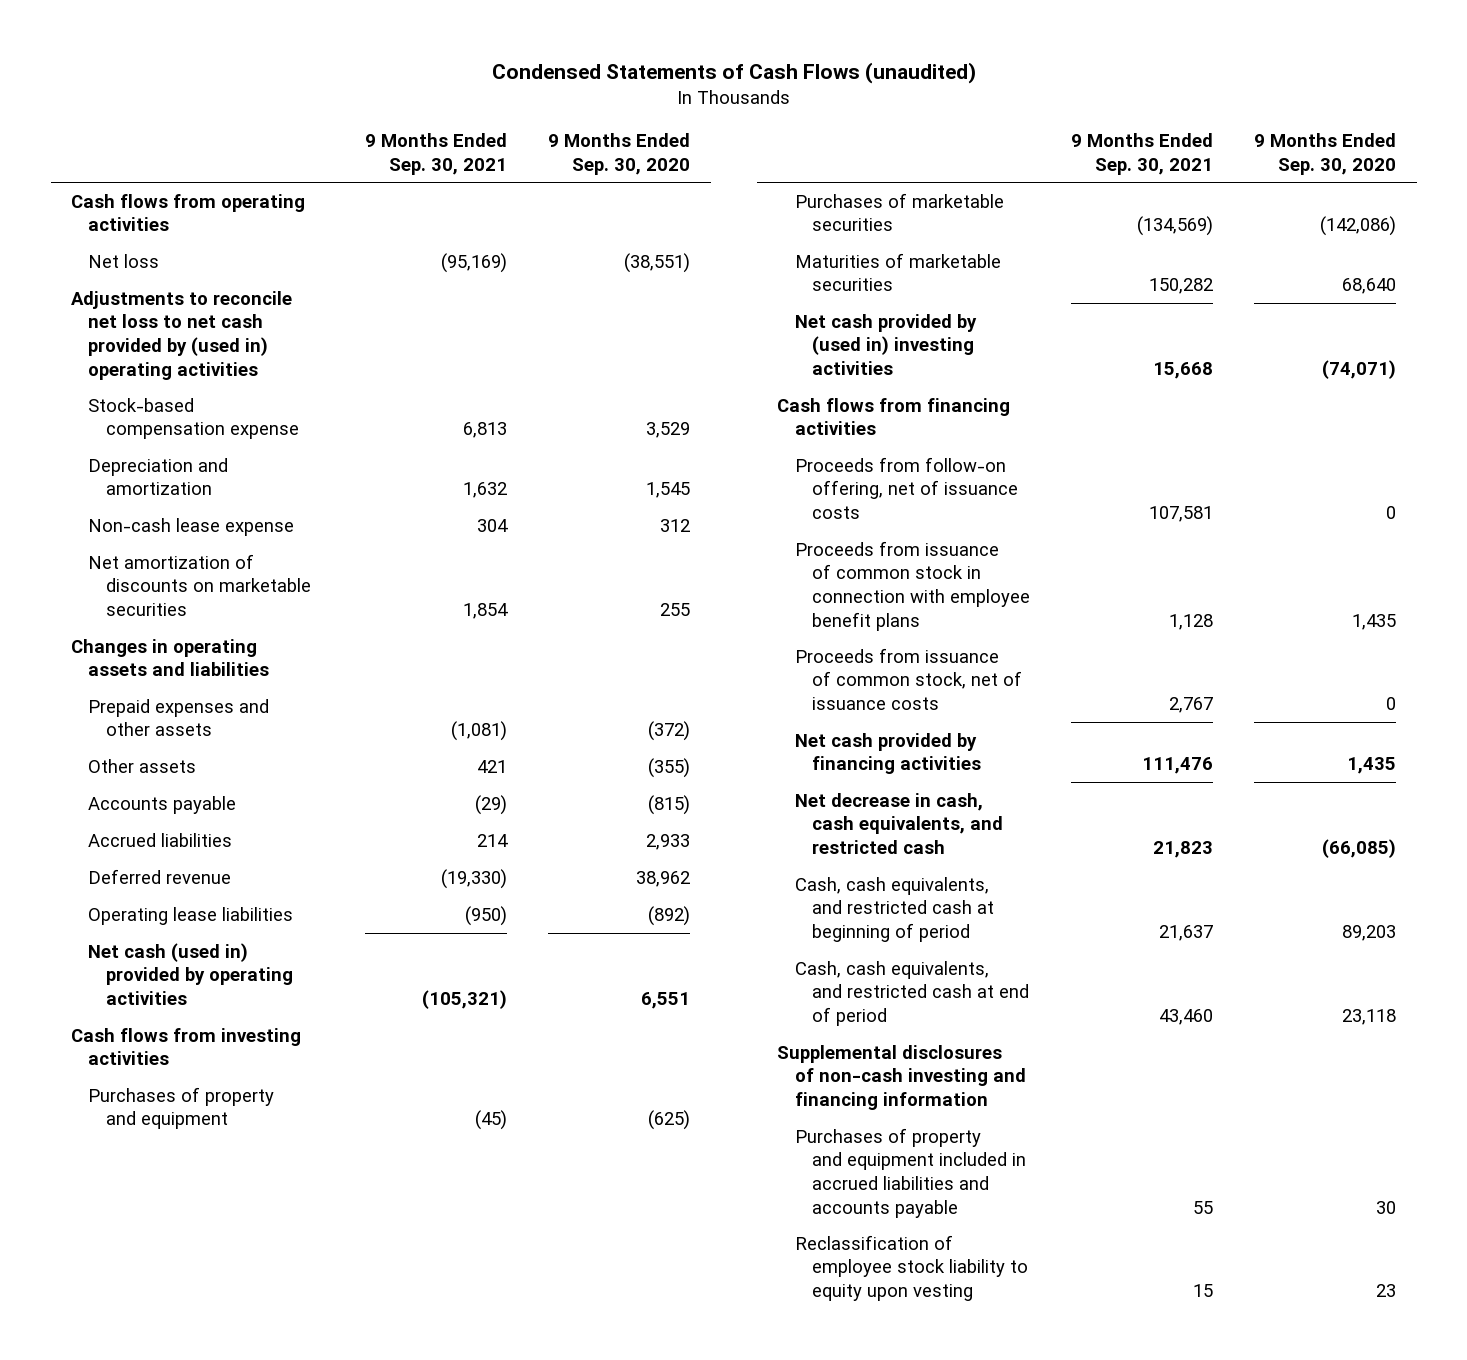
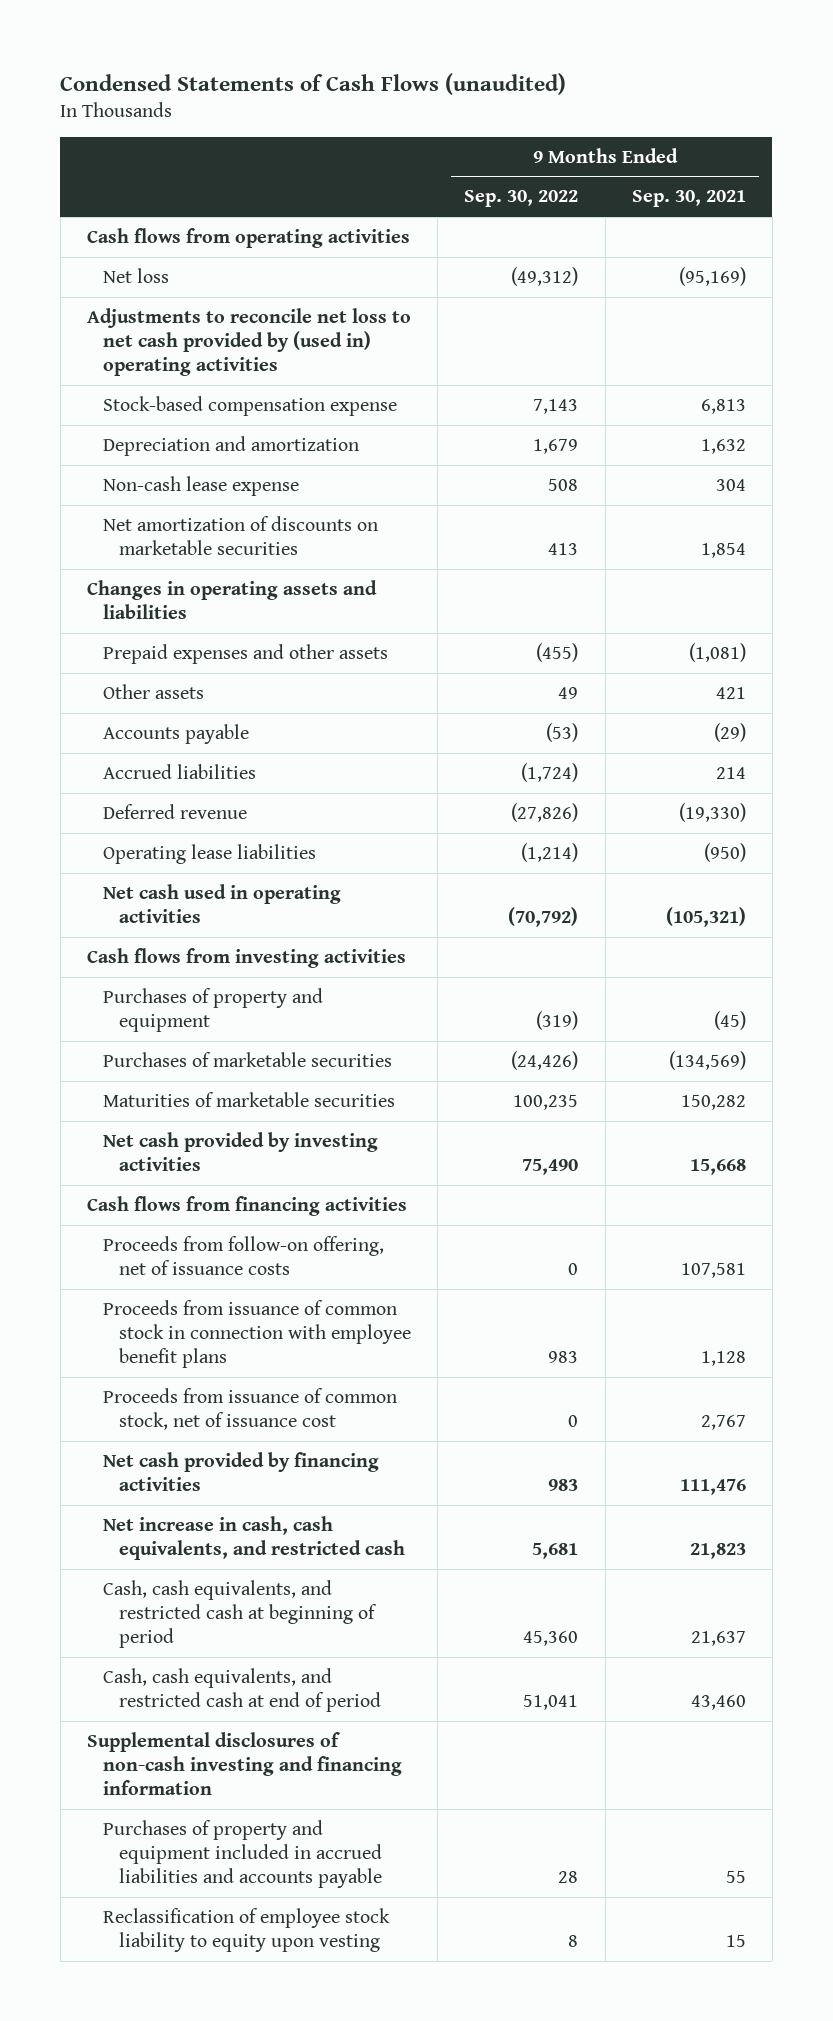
- | 9 Months Ended Sep. 30, 2021 | 9 Months Ended Sep. 30, 2020
+ | 9 Months Ended Sep. 30, 2022 | 9 Months Ended Sep. 30, 2021
- Net cash (used in) provided by operating activities | (105,321) | 6,551
+ Net cash used in operating activities | (70,792) | (105,321)
- Net cash provided by (used in) investing activities | 15,668 | (74,071)
+ Net cash provided by investing activities | 75,490 | 15,668
- Proceeds from issuance of common stock, net of issuance costs | 2,767 | 0
+ Proceeds from issuance of common stock, net of issuance cost | 0 | 2,767
- Net decrease in cash, cash equivalents, and restricted cash | 21,823 | (66,085)
+ Net increase in cash, cash equivalents, and restricted cash | 5,681 | 21,823

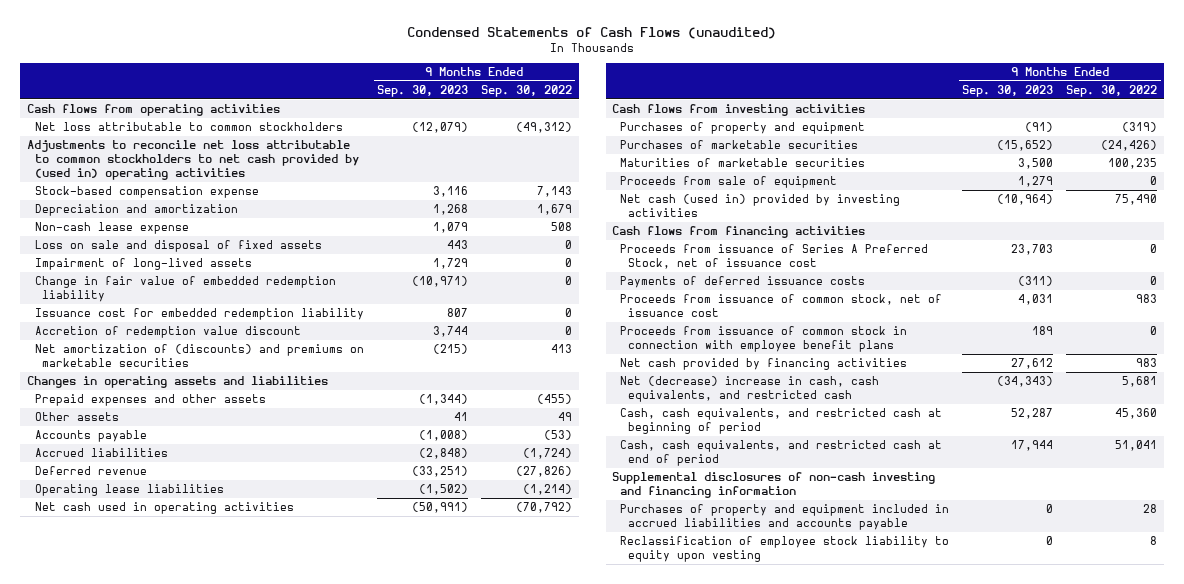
- | 9 Months Ended Sep. 30, 2022 | 9 Months Ended Sep. 30, 2021
+ | 9 Months Ended Sep. 30, 2023 | 9 Months Ended Sep. 30, 2022
- Net loss | (49,312) | (95,169)
- Adjustments to reconcile net loss to net cash provided by (used in) operating activities
+ Net loss attributable to common stockholders | (12,079) | (49,312)
+ Adjustments to reconcile net loss attributable to common stockholders to net cash provided by (used in) operating activities
- Net amortization of discounts on marketable securities | 413 | 1,854
+ Loss on sale and disposal of fixed assets | 443 | 0
+ Impairment of long-lived assets | 1,729 | 0
+ Change in fair value of embedded redemption liability | (10,971) | 0
+ Issuance cost for embedded redemption liability | 807 | 0
+ Accretion of redemption value discount | 3,744 | 0
+ Net amortization of (discounts) and premiums on marketable securities | (215) | 413
- Net cash provided by investing activities | 75,490 | 15,668
+ Proceeds from sale of equipment | 1,279 | 0
+ Net cash (used in) provided by investing activities | (10,964) | 75,490
- Proceeds from follow-on offering, net of issuance costs | 0 | 107,581
- Proceeds from issuance of common stock in connection with employee benefit plans | 983 | 1,128
- Proceeds from issuance of common stock, net of issuance cost | 0 | 2,767
+ Proceeds from issuance of Series A Preferred Stock, net of issuance cost | 23,703 | 0
+ Payments of deferred issuance costs | (311) | 0
+ Proceeds from issuance of common stock, net of issuance cost | 4,031 | 983
+ Proceeds from issuance of common stock in connection with employee benefit plans | 189 | 0
- Net increase in cash, cash equivalents, and restricted cash | 5,681 | 21,823
+ Net (decrease) increase in cash, cash equivalents, and restricted cash | (34,343) | 5,681

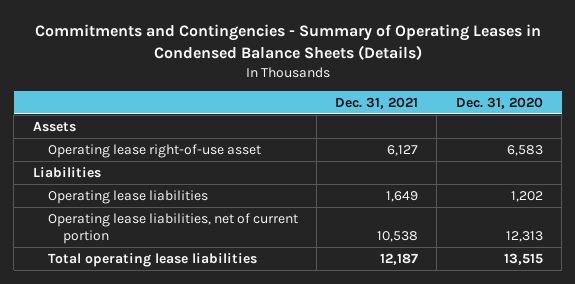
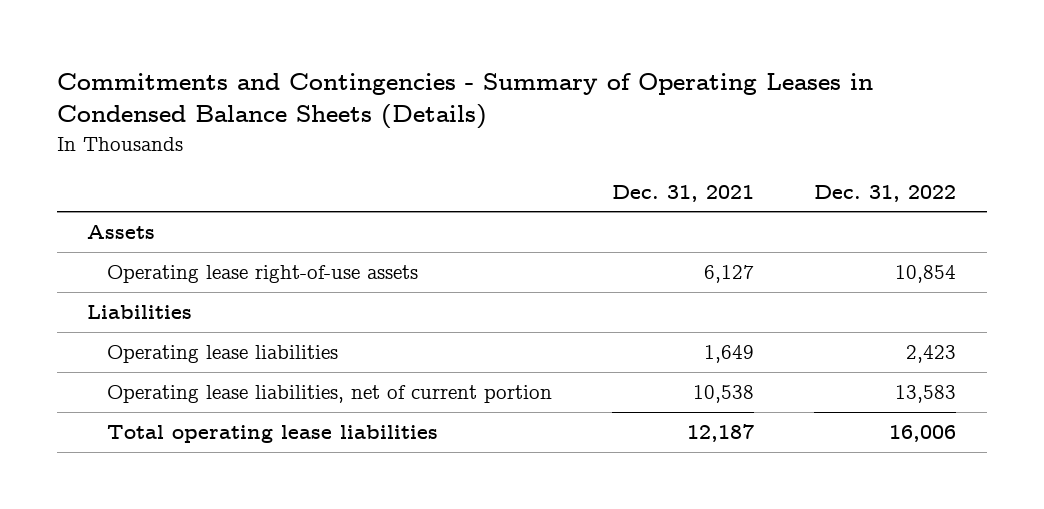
- | Dec. 31, 2021 | Dec. 31, 2020
+ | Dec. 31, 2021 | Dec. 31, 2022
- Operating lease right-of-use asset | 6,127 | 6,583
+ Operating lease right-of-use assets | 6,127 | 10,854

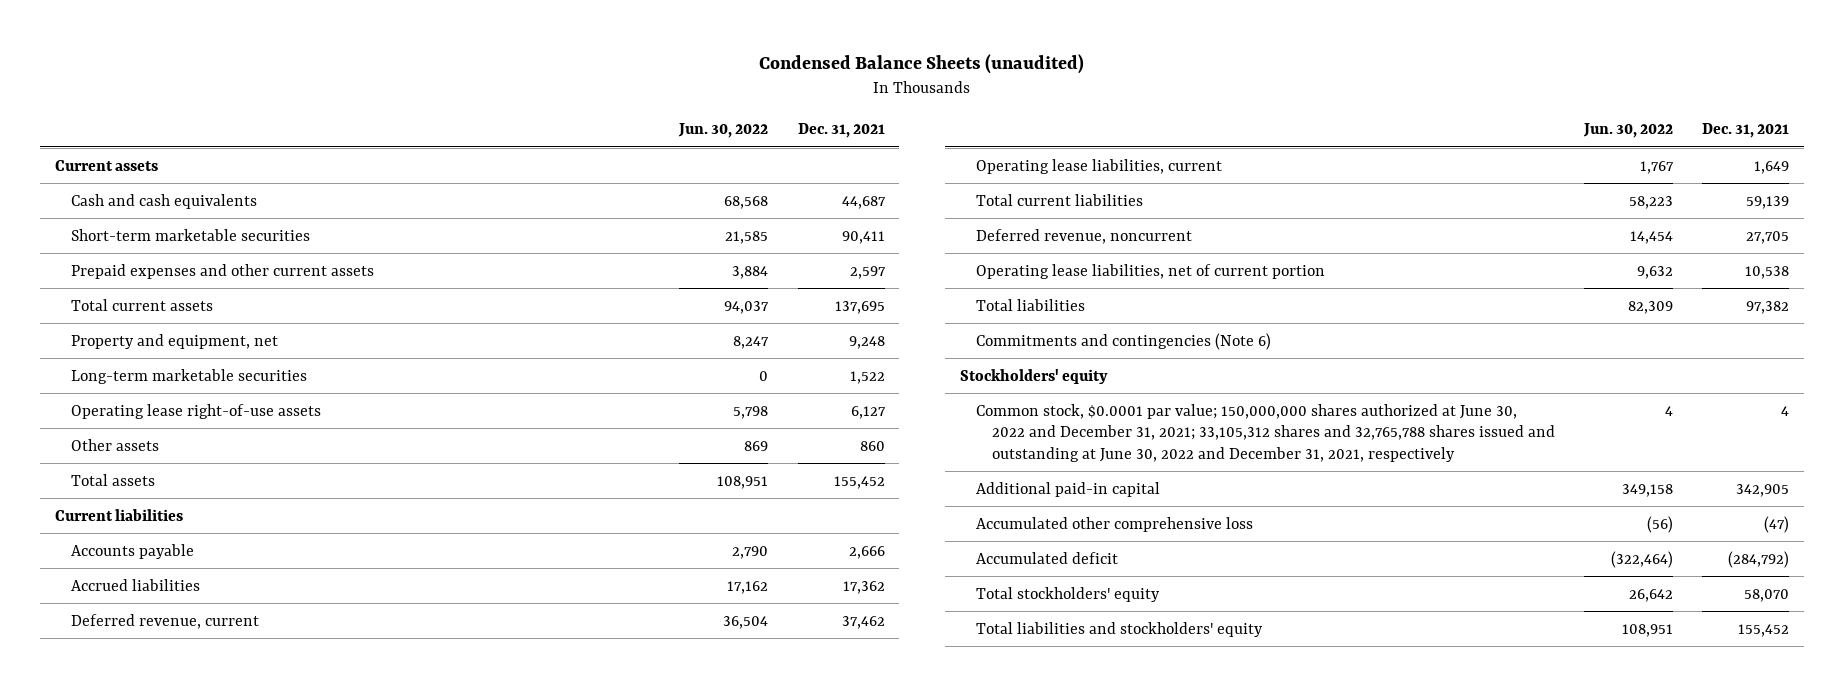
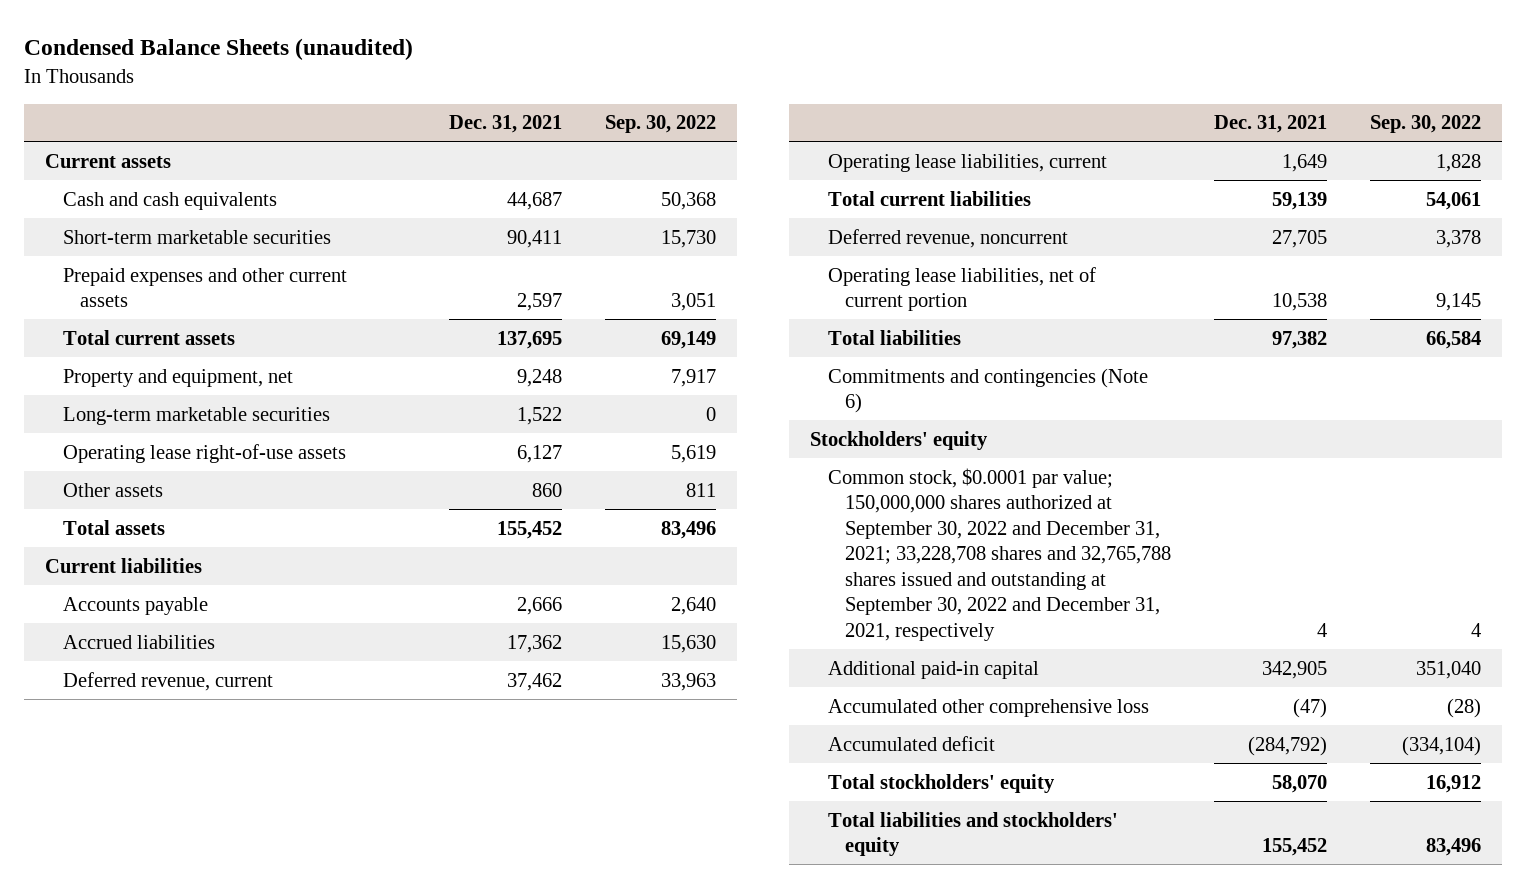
- | Jun. 30, 2022 | Dec. 31, 2021
+ | Dec. 31, 2021 | Sep. 30, 2022
- Common stock, $0.0001 par value; 150,000,000 shares authorized at June 30, 2022 and December 31, 2021; 33,105,312 shares and 32,765,788 shares issued and outstanding at June 30, 2022 and December 31, 2021, respectively | 4 | 4
+ Common stock, $0.0001 par value; 150,000,000 shares authorized at September 30, 2022 and December 31, 2021; 33,228,708 shares and 32,765,788 shares issued and outstanding at September 30, 2022 and December 31, 2021, respectively | 4 | 4

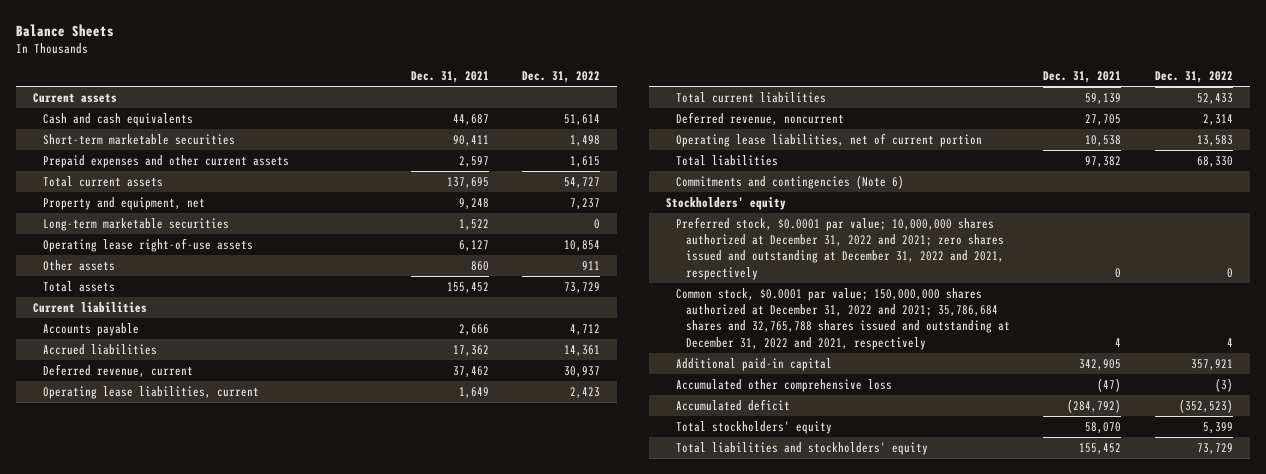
- Condensed Balance Sheets (unaudited)
+ Balance Sheets
- | Dec. 31, 2021 | Sep. 30, 2022
+ | Dec. 31, 2021 | Dec. 31, 2022
- Common stock, $0.0001 par value; 150,000,000 shares authorized at September 30, 2022 and December 31, 2021; 33,228,708 shares and 32,765,788 shares issued and outstanding at September 30, 2022 and December 31, 2021, respectively | 4 | 4
+ Preferred stock, $0.0001 par value; 10,000,000 shares authorized at December 31, 2022 and 2021; zero shares issued and outstanding at December 31, 2022 and 2021, respectively | 0 | 0
+ Common stock, $0.0001 par value; 150,000,000 shares authorized at December 31, 2022 and 2021; 35,786,684 shares and 32,765,788 shares issued and outstanding at December 31, 2022 and 2021, respectively | 4 | 4

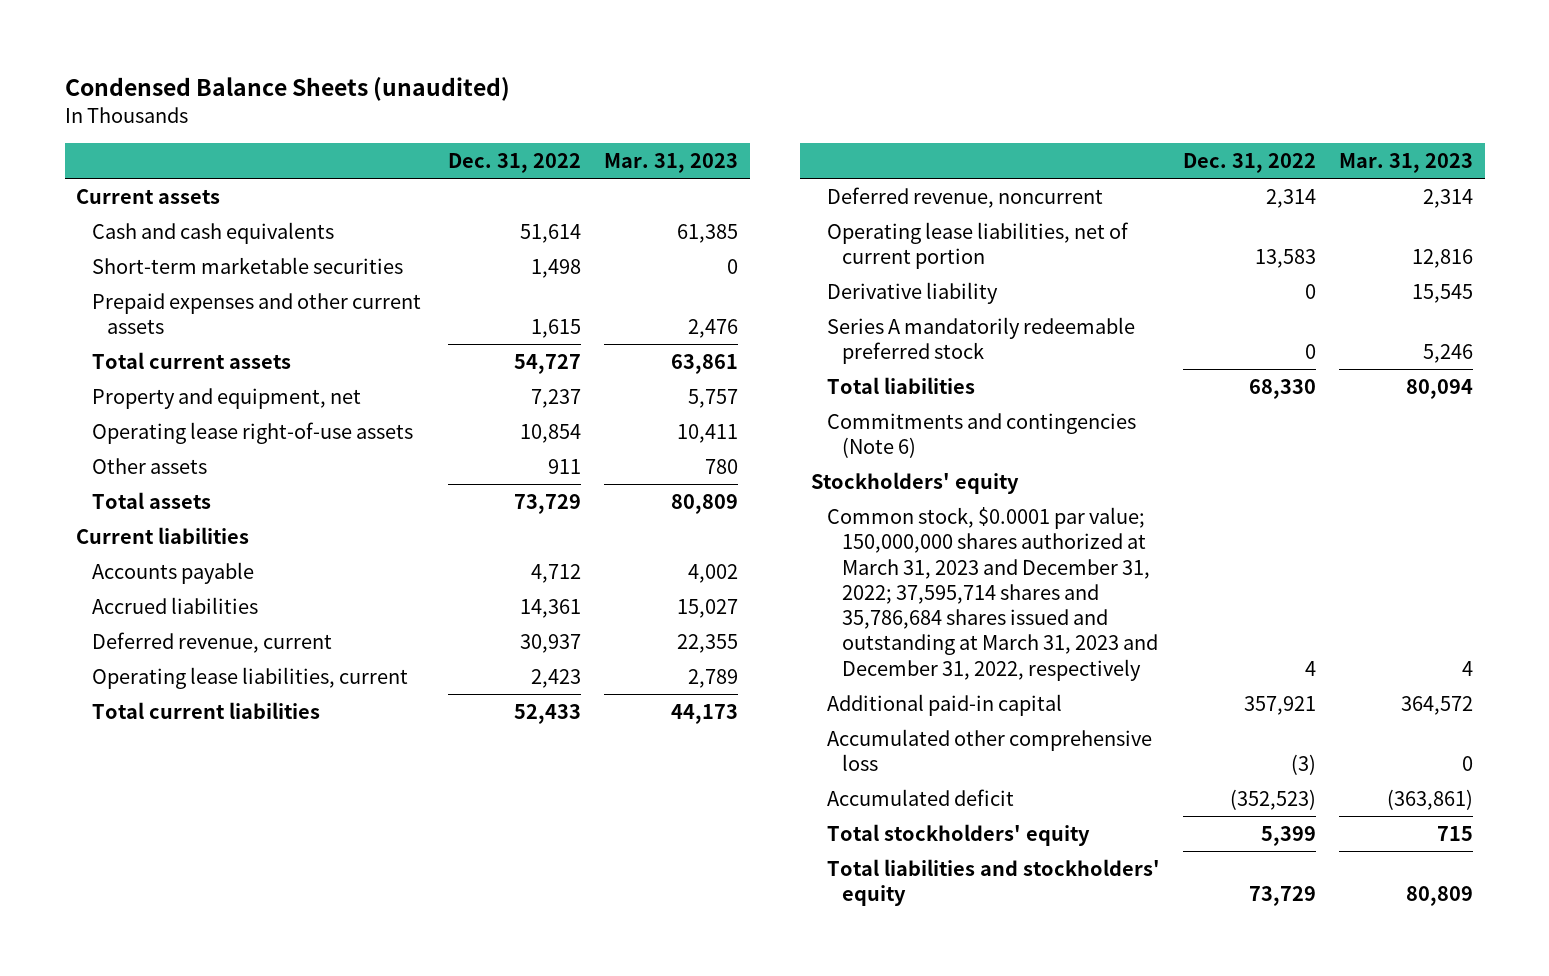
- Balance Sheets
+ Condensed Balance Sheets (unaudited)
- | Dec. 31, 2021 | Dec. 31, 2022
+ | Dec. 31, 2022 | Mar. 31, 2023
- Long-term marketable securities | 1,522 | 0
+ Derivative liability | 0 | 15,545
+ Series A mandatorily redeemable preferred stock | 0 | 5,246
- Preferred stock, $0.0001 par value; 10,000,000 shares authorized at December 31, 2022 and 2021; zero shares issued and outstanding at December 31, 2022 and 2021, respectively | 0 | 0
- Common stock, $0.0001 par value; 150,000,000 shares authorized at December 31, 2022 and 2021; 35,786,684 shares and 32,765,788 shares issued and outstanding at December 31, 2022 and 2021, respectively | 4 | 4
+ Common stock, $0.0001 par value; 150,000,000 shares authorized at March 31, 2023 and December 31, 2022; 37,595,714 shares and 35,786,684 shares issued and outstanding at March 31, 2023 and December 31, 2022, respectively | 4 | 4

